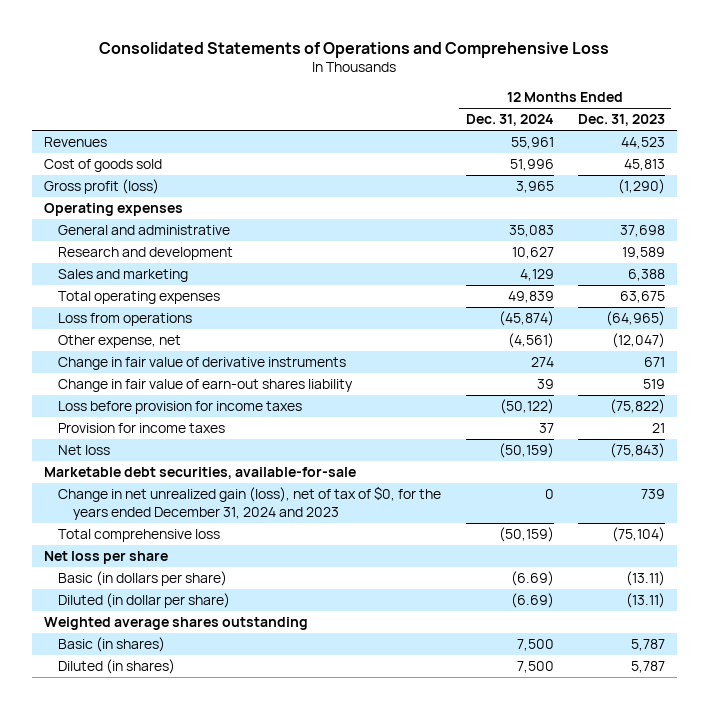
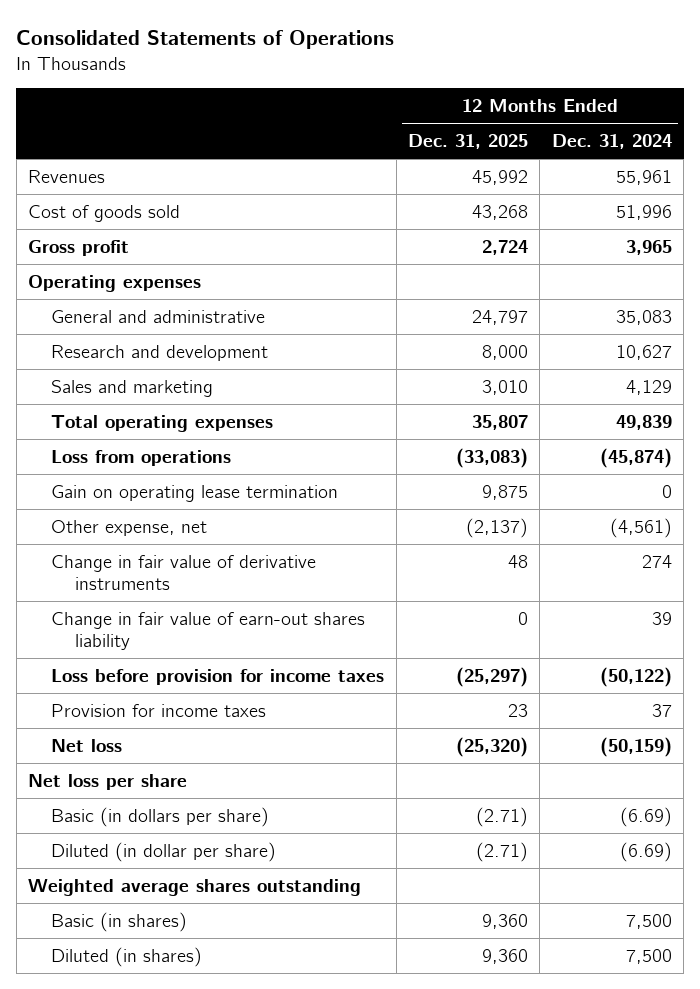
- Consolidated Statements of Operations and Comprehensive Loss
+ Consolidated Statements of Operations
- | 12 Months Ended Dec. 31, 2024 | 12 Months Ended Dec. 31, 2023
+ | 12 Months Ended Dec. 31, 2025 | 12 Months Ended Dec. 31, 2024
- Gross profit (loss) | 3,965 | (1,290)
+ Gross profit | 2,724 | 3,965
+ Gain on operating lease termination | 9,875 | 0
- Marketable debt securities, available-for-sale
- Change in net unrealized gain (loss), net of tax of $0, for the years ended December 31, 2024 and 2023 | 0 | 739
- Total comprehensive loss | (50,159) | (75,104)

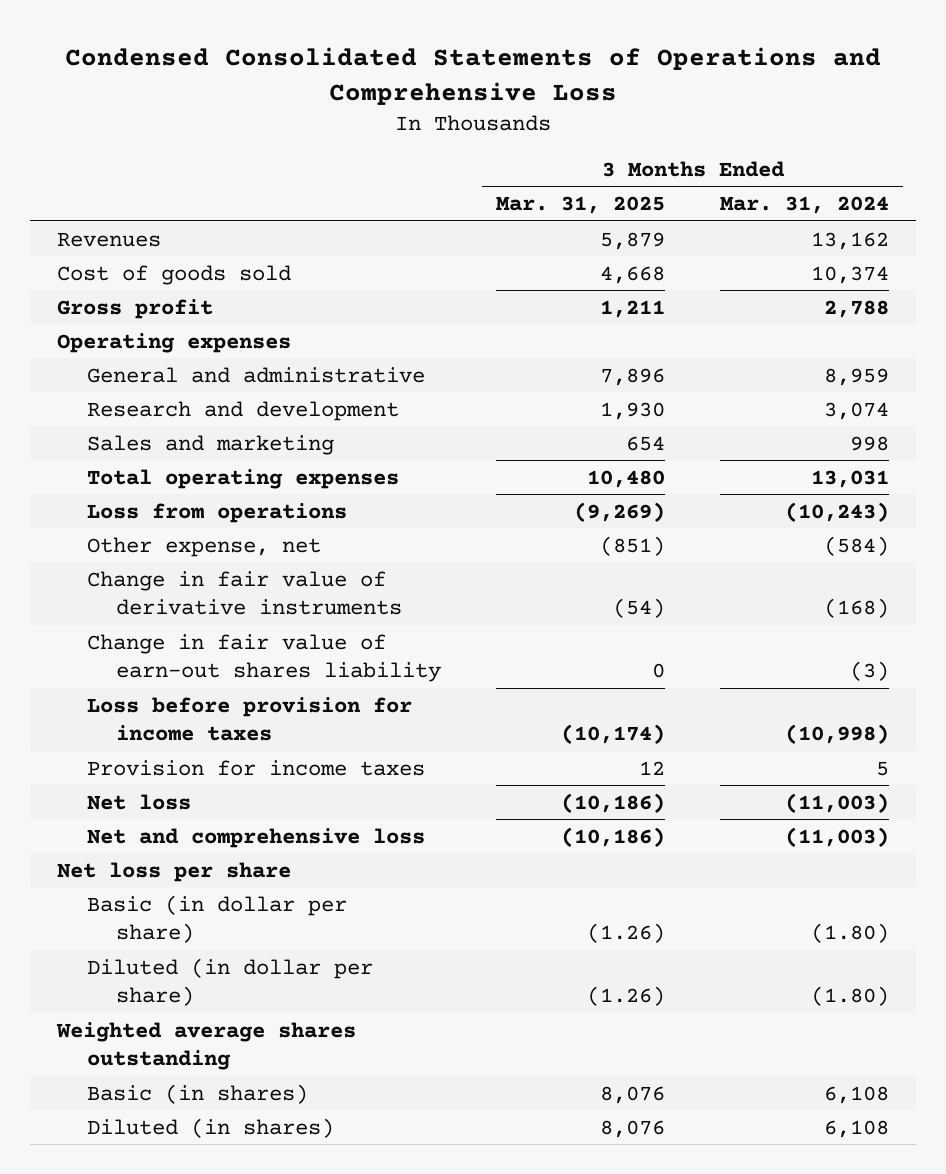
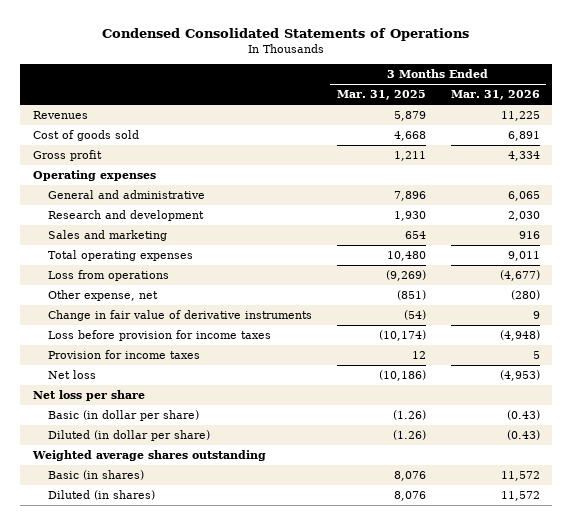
- Condensed Consolidated Statements of Operations and Comprehensive Loss
+ Condensed Consolidated Statements of Operations
- | 3 Months Ended Mar. 31, 2025 | 3 Months Ended Mar. 31, 2024
+ | 3 Months Ended Mar. 31, 2025 | 3 Months Ended Mar. 31, 2026
- Change in fair value of earn-out shares liability | 0 | (3)
- Net and comprehensive loss | (10,186) | (11,003)

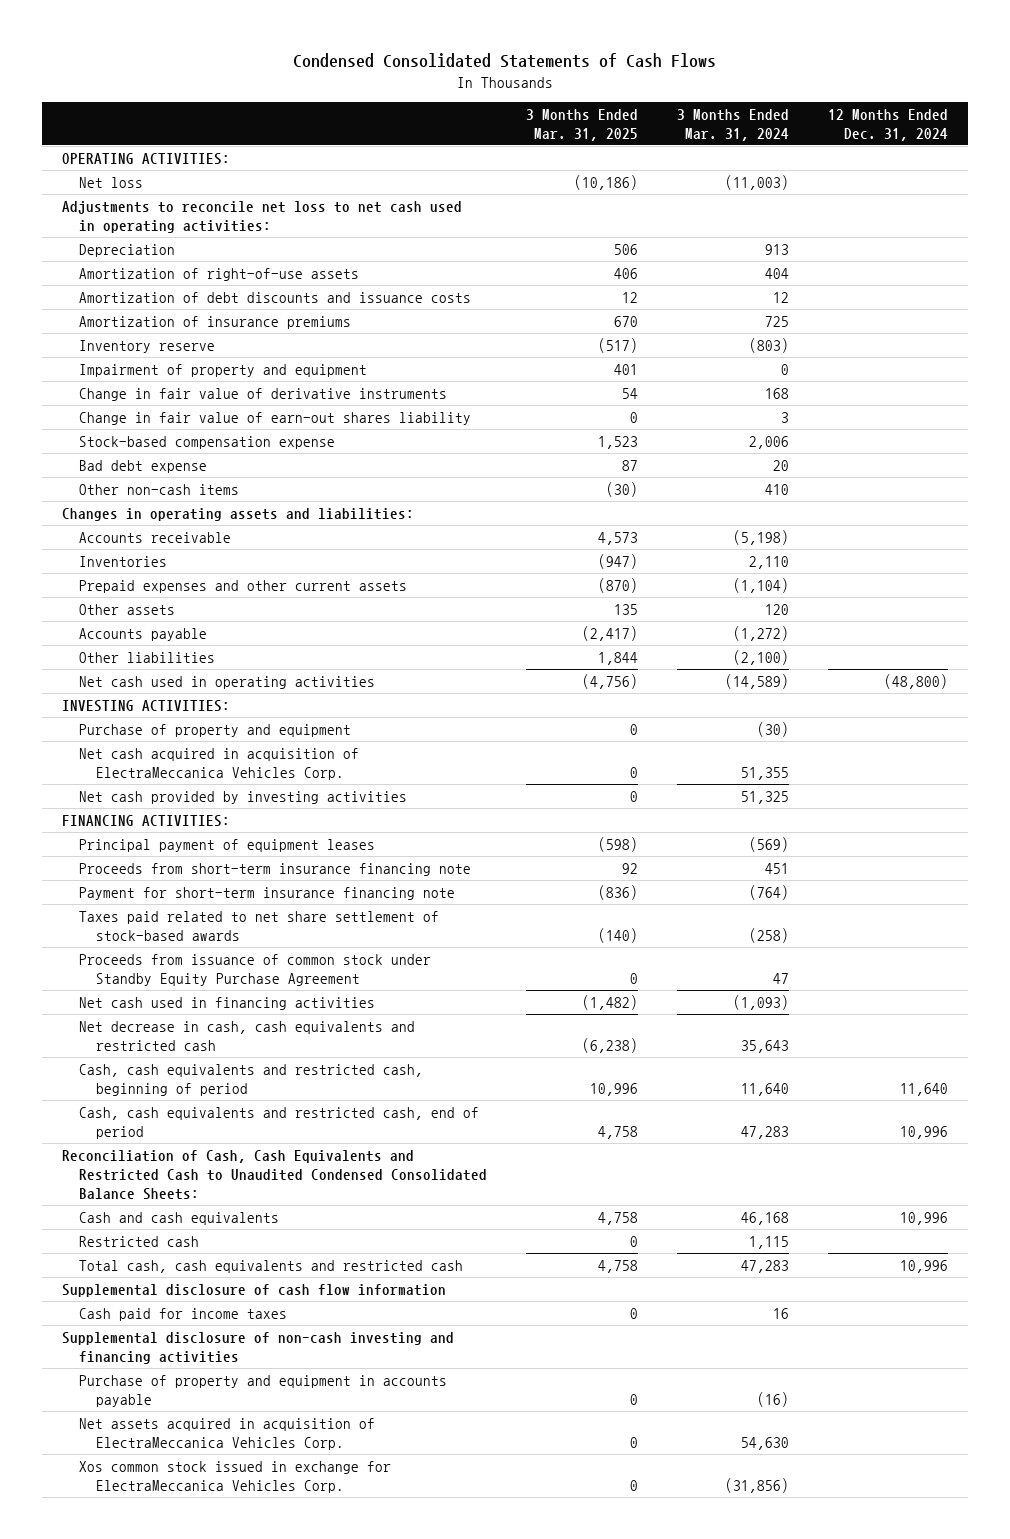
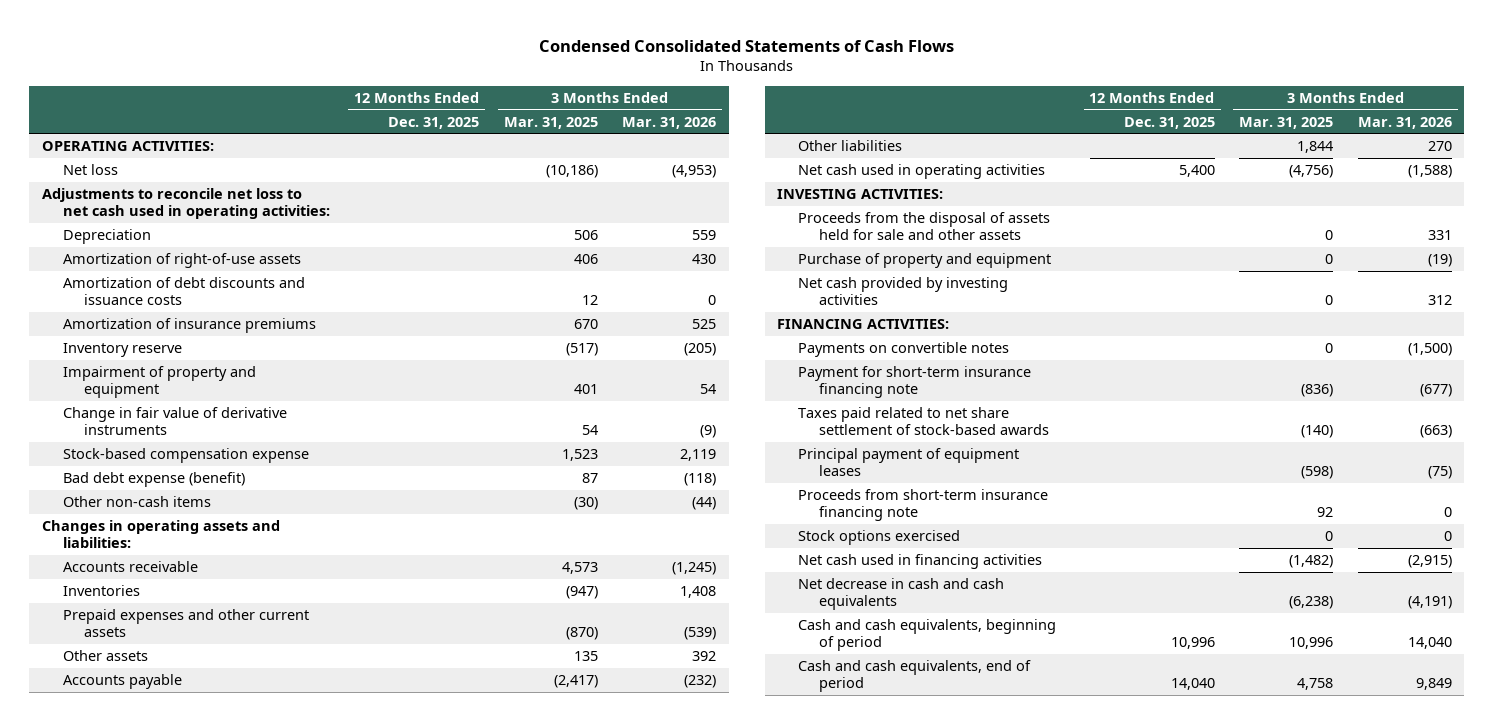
- | 3 Months Ended Mar. 31, 2025 | 3 Months Ended Mar. 31, 2024 | 12 Months Ended Dec. 31, 2024
+ | 12 Months Ended Dec. 31, 2025 | 3 Months Ended Mar. 31, 2025 | 3 Months Ended Mar. 31, 2026
- Change in fair value of earn-out shares liability | 0 | 3 |
- Bad debt expense | 87 | 20 |
+ Bad debt expense (benefit) | | 87 | (118)
+ Proceeds from the disposal of assets held for sale and other assets | | 0 | 331
- Net cash acquired in acquisition of ElectraMeccanica Vehicles Corp. | 0 | 51,355 |
+ Payments on convertible notes | | 0 | (1,500)
- Proceeds from issuance of common stock under Standby Equity Purchase Agreement | 0 | 47 |
moved down: Principal payment of equipment leases | | (598) | (75)
moved down: Proceeds from short-term insurance financing note | | 92 | 0
+ Stock options exercised | | 0 | 0
- Net decrease in cash, cash equivalents and restricted cash | (6,238) | 35,643 |
- Cash, cash equivalents and restricted cash, beginning of period | 10,996 | 11,640 | 11,640
- Cash, cash equivalents and restricted cash, end of period | 4,758 | 47,283 | 10,996
- Reconciliation of Cash, Cash Equivalents and Restricted Cash to Unaudited Condensed Consolidated Balance Sheets:
- Cash and cash equivalents | 4,758 | 46,168 | 10,996
- Restricted cash | 0 | 1,115 |
- Total cash, cash equivalents and restricted cash | 4,758 | 47,283 | 10,996
- Supplemental disclosure of cash flow information
- Cash paid for income taxes | 0 | 16 |
- Supplemental disclosure of non-cash investing and financing activities
- Purchase of property and equipment in accounts payable | 0 | (16) |
- Net assets acquired in acquisition of ElectraMeccanica Vehicles Corp. | 0 | 54,630 |
- Xos common stock issued in exchange for ElectraMeccanica Vehicles Corp. | 0 | (31,856) |
+ Net decrease in cash and cash equivalents | | (6,238) | (4,191)
+ Cash and cash equivalents, beginning of period | 10,996 | 10,996 | 14,040
+ Cash and cash equivalents, end of period | 14,040 | 4,758 | 9,849

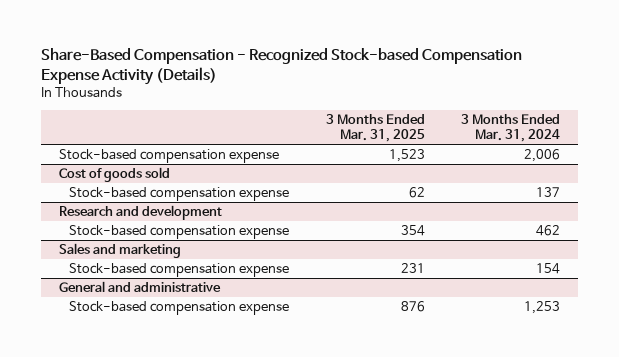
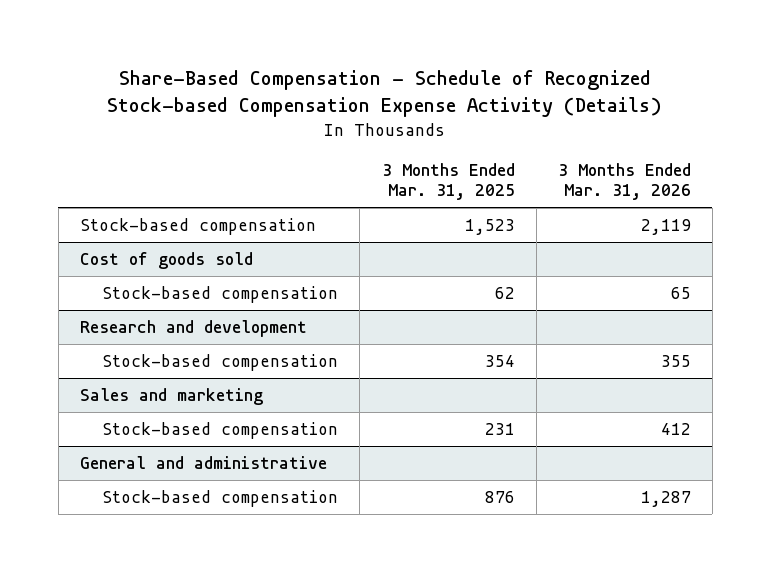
- Share-Based Compensation - Recognized Stock-based Compensation Expense Activity (Details)
+ Share-Based Compensation - Schedule of Recognized Stock-based Compensation Expense Activity (Details)
- | 3 Months Ended Mar. 31, 2025 | 3 Months Ended Mar. 31, 2024
+ | 3 Months Ended Mar. 31, 2025 | 3 Months Ended Mar. 31, 2026
- Stock-based compensation expense | 1,523 | 2,006
+ Stock-based compensation | 1,523 | 2,119
@ Cost of goods sold
- Stock-based compensation expense | 62 | 137
+ Stock-based compensation | 62 | 65
@ Research and development
- Stock-based compensation expense | 354 | 462
+ Stock-based compensation | 354 | 355
@ Sales and marketing
- Stock-based compensation expense | 231 | 154
+ Stock-based compensation | 231 | 412
@ General and administrative
- Stock-based compensation expense | 876 | 1,253
+ Stock-based compensation | 876 | 1,287

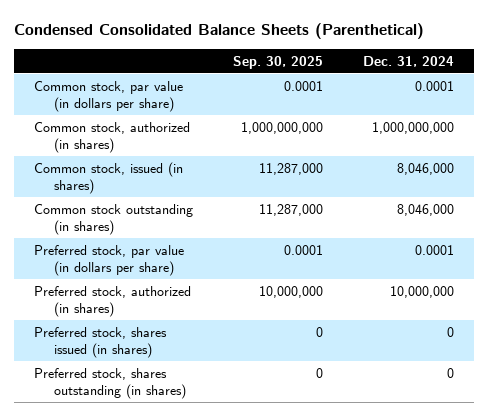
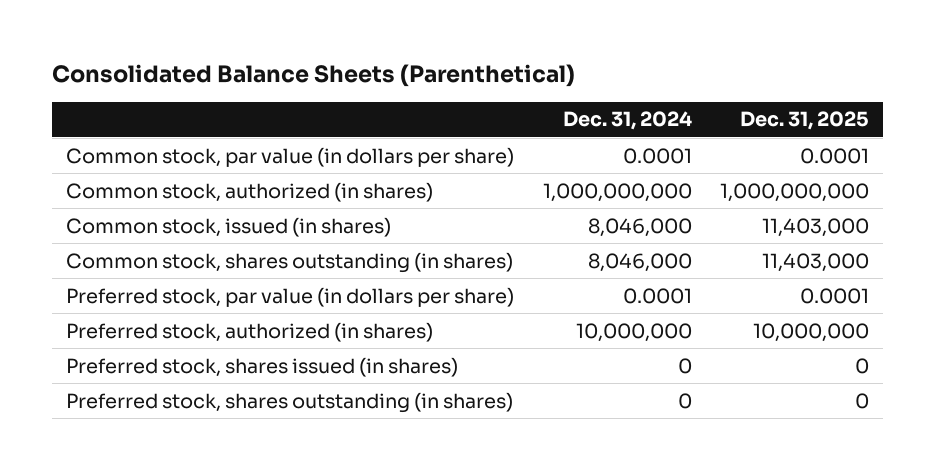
- Condensed Consolidated Balance Sheets (Parenthetical)
+ Consolidated Balance Sheets (Parenthetical)
- | Sep. 30, 2025 | Dec. 31, 2024
+ | Dec. 31, 2024 | Dec. 31, 2025
- Common stock outstanding (in shares) | 11,287,000 | 8,046,000
+ Common stock, shares outstanding (in shares) | 8,046,000 | 11,403,000

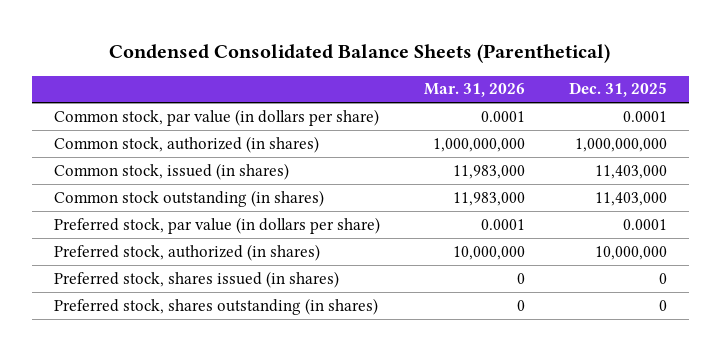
- Consolidated Balance Sheets (Parenthetical)
+ Condensed Consolidated Balance Sheets (Parenthetical)
- | Dec. 31, 2024 | Dec. 31, 2025
+ | Mar. 31, 2026 | Dec. 31, 2025
- Common stock, shares outstanding (in shares) | 8,046,000 | 11,403,000
+ Common stock outstanding (in shares) | 11,983,000 | 11,403,000

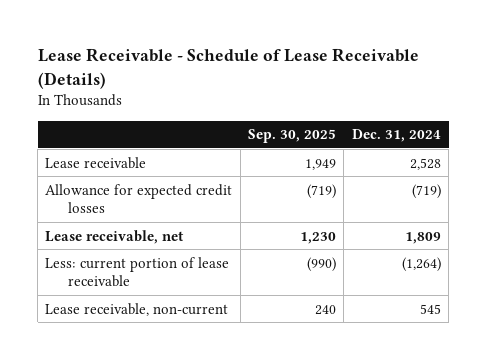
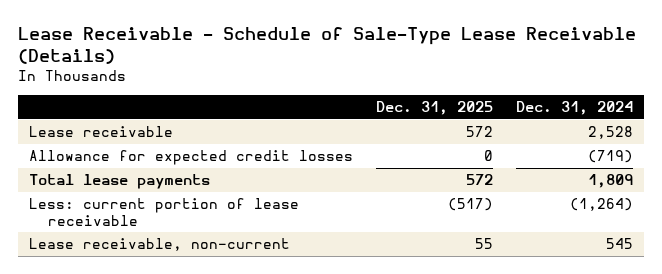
- Lease Receivable - Schedule of Lease Receivable (Details)
+ Lease Receivable - Schedule of Sale-Type Lease Receivable (Details)
- | Sep. 30, 2025 | Dec. 31, 2024
+ | Dec. 31, 2025 | Dec. 31, 2024
- Lease receivable, net | 1,230 | 1,809
+ Total lease payments | 572 | 1,809

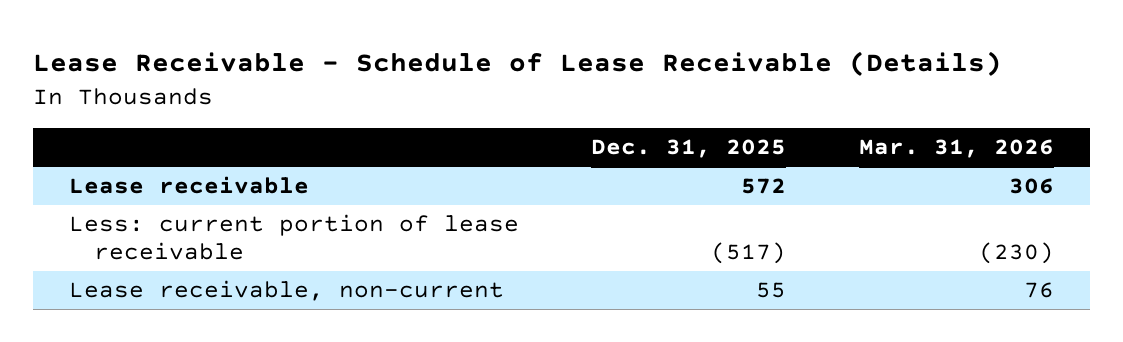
- Lease Receivable - Schedule of Sale-Type Lease Receivable (Details)
+ Lease Receivable - Schedule of Lease Receivable (Details)
- | Dec. 31, 2025 | Dec. 31, 2024
+ | Dec. 31, 2025 | Mar. 31, 2026
- Allowance for expected credit losses | 0 | (719)
- Total lease payments | 572 | 1,809

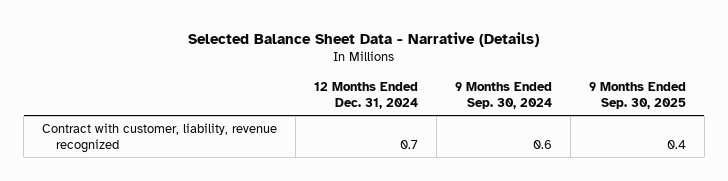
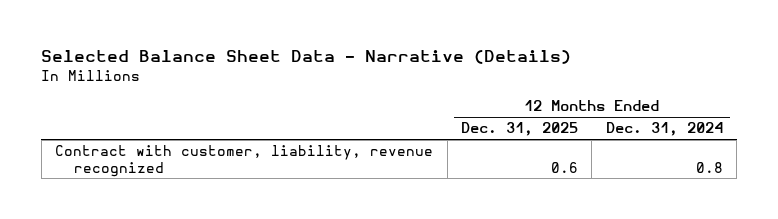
- | 12 Months Ended Dec. 31, 2024 | 9 Months Ended Sep. 30, 2024 | 9 Months Ended Sep. 30, 2025
+ | 12 Months Ended Dec. 31, 2025 | 12 Months Ended Dec. 31, 2024
- Contract with customer, liability, revenue recognized | 0.7 | 0.6 | 0.4
+ Contract with customer, liability, revenue recognized | 0.6 | 0.8

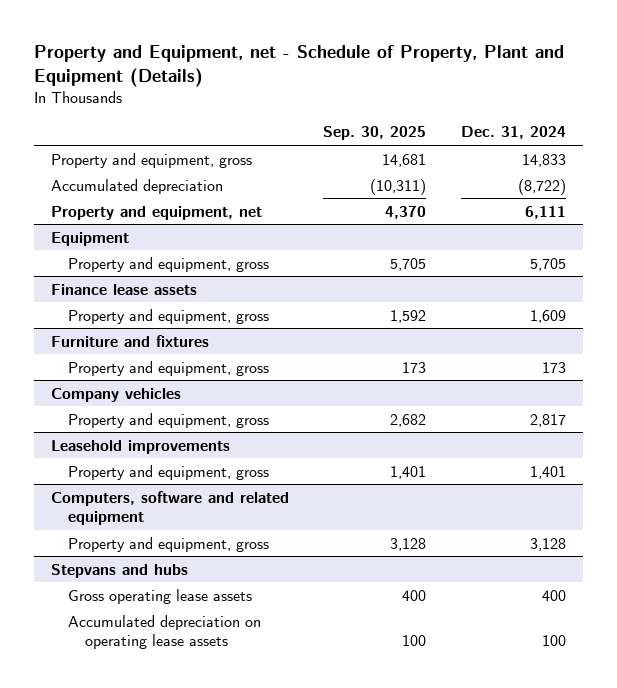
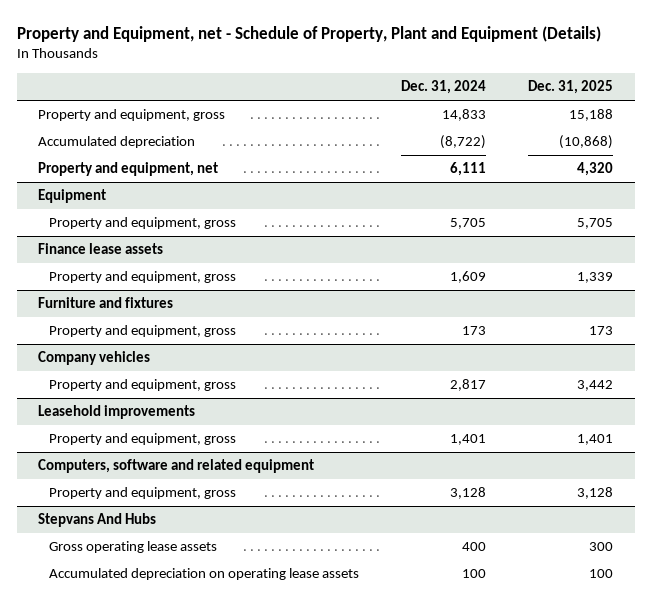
- | Sep. 30, 2025 | Dec. 31, 2024
+ | Dec. 31, 2024 | Dec. 31, 2025
- Stepvans and hubs
+ Stepvans And Hubs

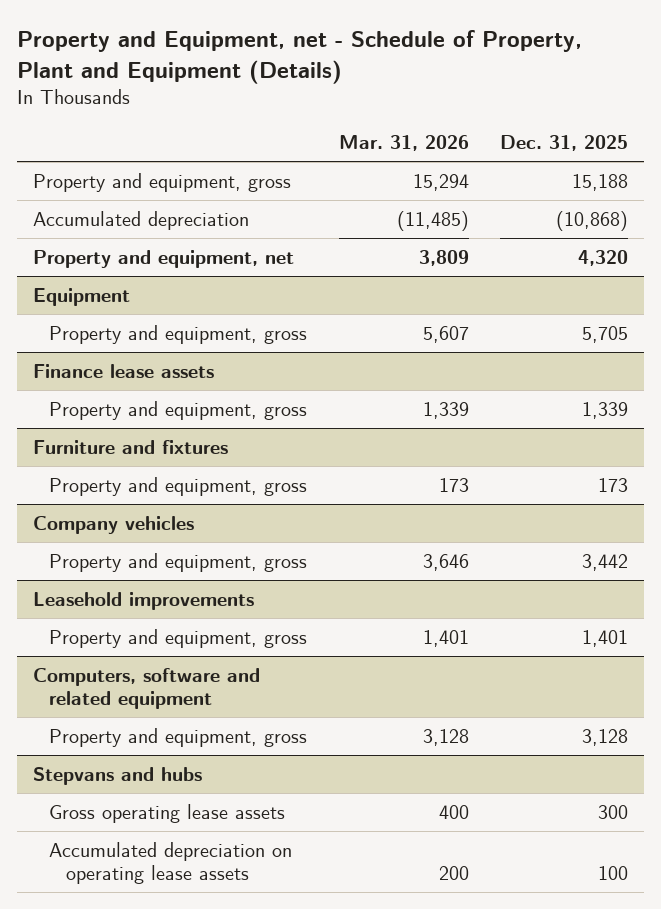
- | Dec. 31, 2024 | Dec. 31, 2025
+ | Mar. 31, 2026 | Dec. 31, 2025
- Stepvans And Hubs
+ Stepvans and hubs

